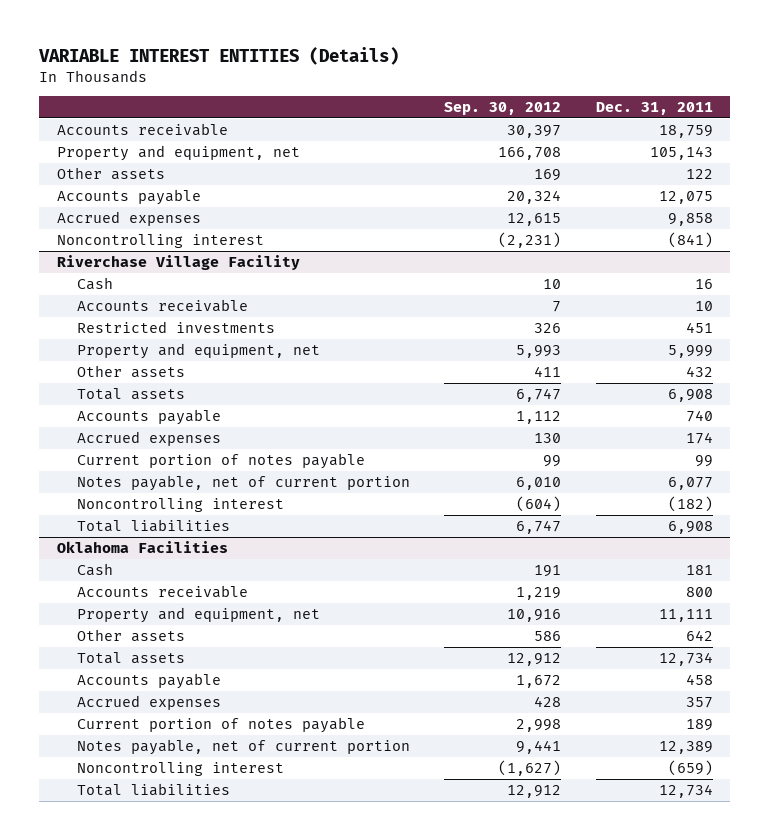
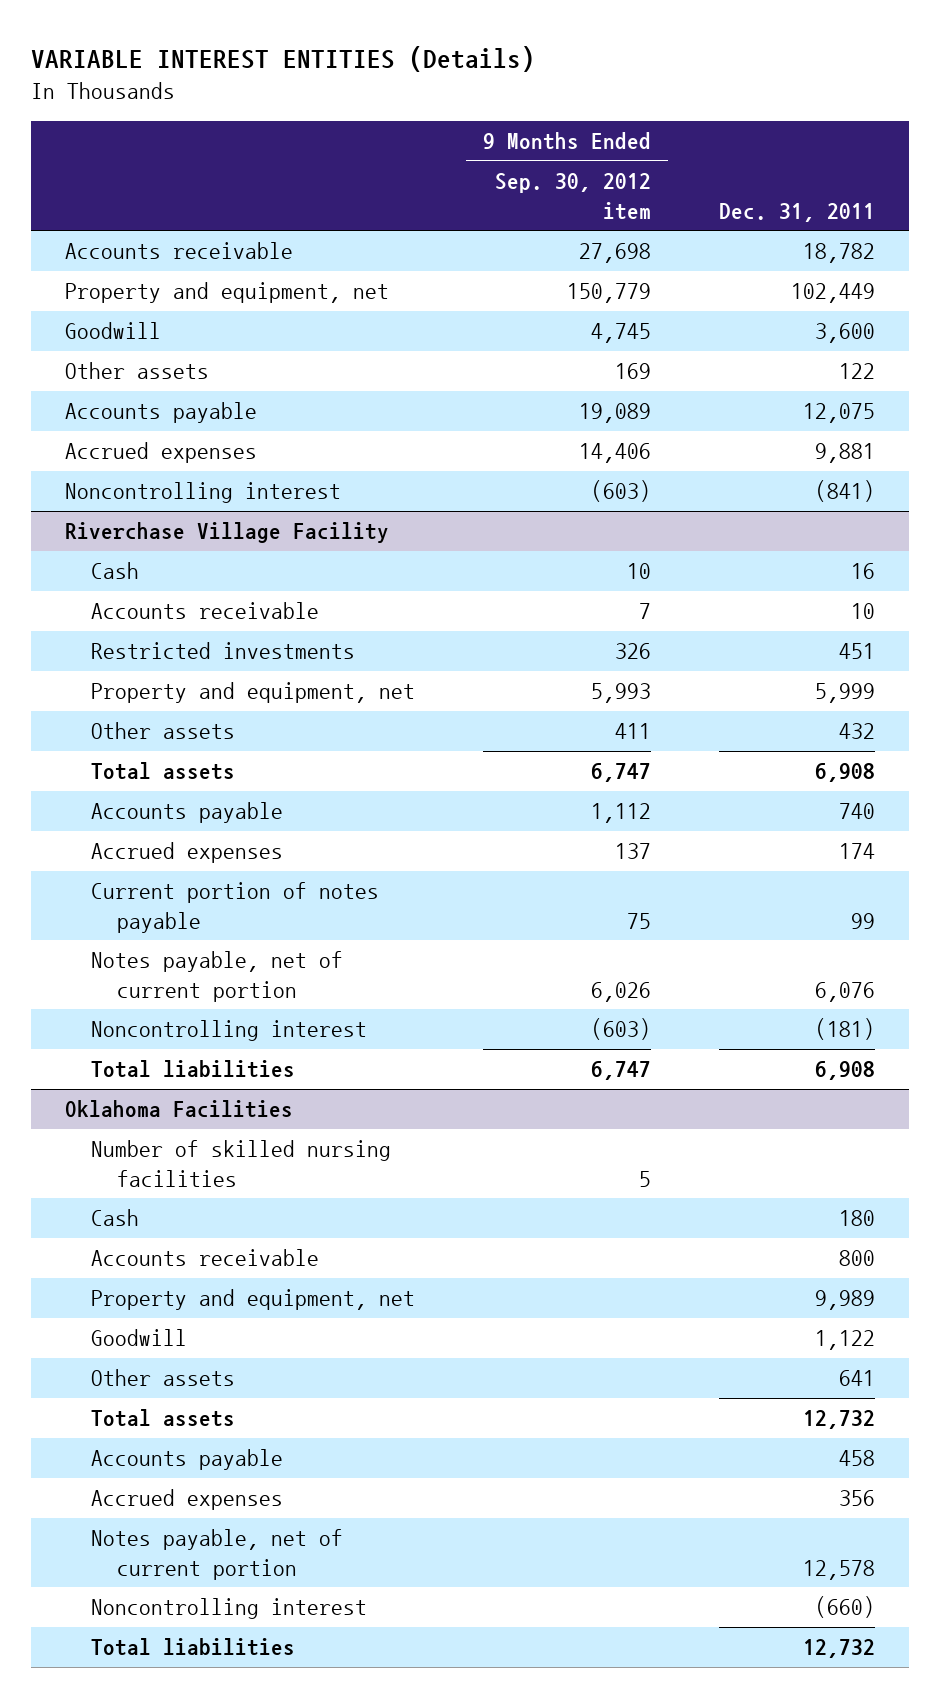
- | Sep. 30, 2012 | Dec. 31, 2011
+ | 9 Months Ended Sep. 30, 2012 item | Dec. 31, 2011
- Accounts receivable | 30,397 | 18,759
- Property and equipment, net | 166,708 | 105,143
+ Accounts receivable | 27,698 | 18,782
+ Property and equipment, net | 150,779 | 102,449
+ Goodwill | 4,745 | 3,600
- Accrued expenses | 12,615 | 9,858
+ Accrued expenses | 14,406 | 9,881
@ Riverchase Village Facility
- Notes payable, net of current portion | 6,010 | 6,077
- Noncontrolling interest | (604) | (182)
+ Notes payable, net of current portion | 6,026 | 6,076
+ Noncontrolling interest | (603) | (181)
@ Oklahoma Facilities
- Cash | 191 | 181
+ Number of skilled nursing facilities | 5 |
+ Cash | | 180
- Property and equipment, net | 10,916 | 11,111
- Other assets | 586 | 642
- Total assets | 12,912 | 12,734
+ Property and equipment, net | | 9,989
+ Goodwill | | 1,122
+ Other assets | | 641
+ Total assets | | 12,732
- Accrued expenses | 428 | 357
- Current portion of notes payable | 2,998 | 189
- Notes payable, net of current portion | 9,441 | 12,389
- Noncontrolling interest | (1,627) | (659)
- Total liabilities | 12,912 | 12,734
+ Accrued expenses | | 356
+ Notes payable, net of current portion | | 12,578
+ Noncontrolling interest | | (660)
+ Total liabilities | | 12,732

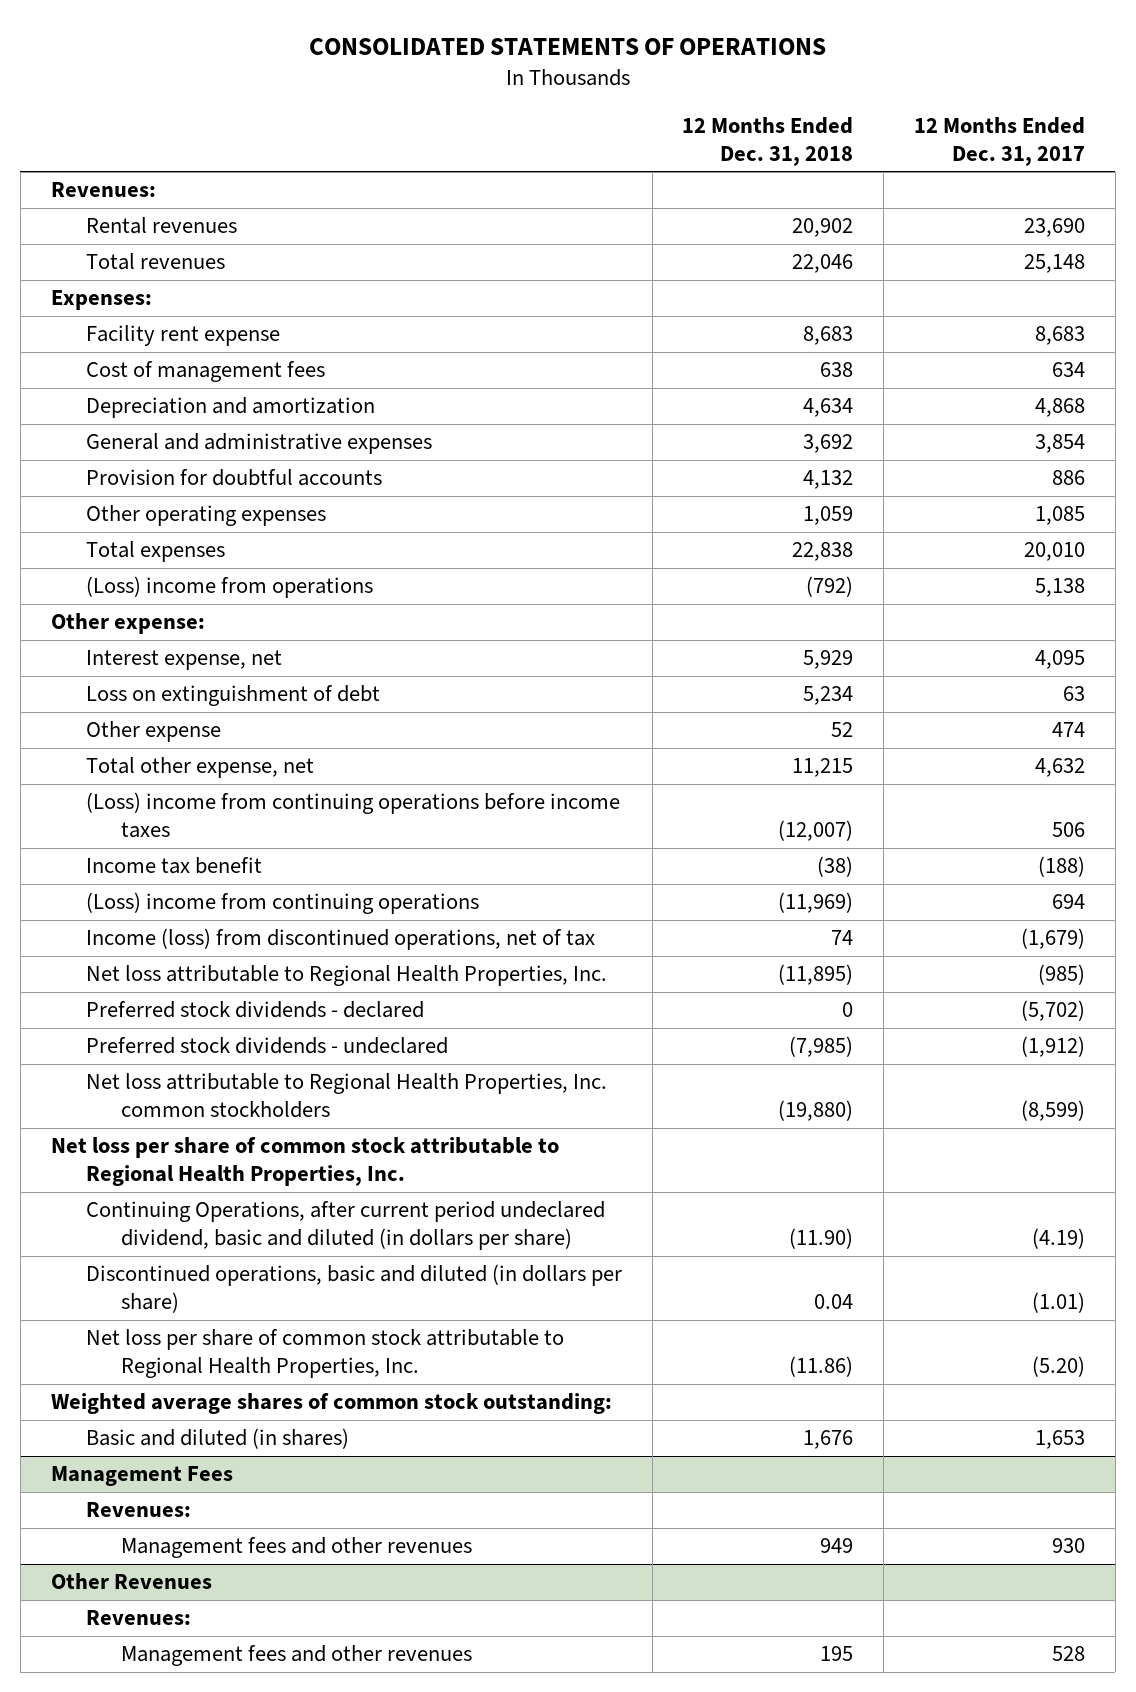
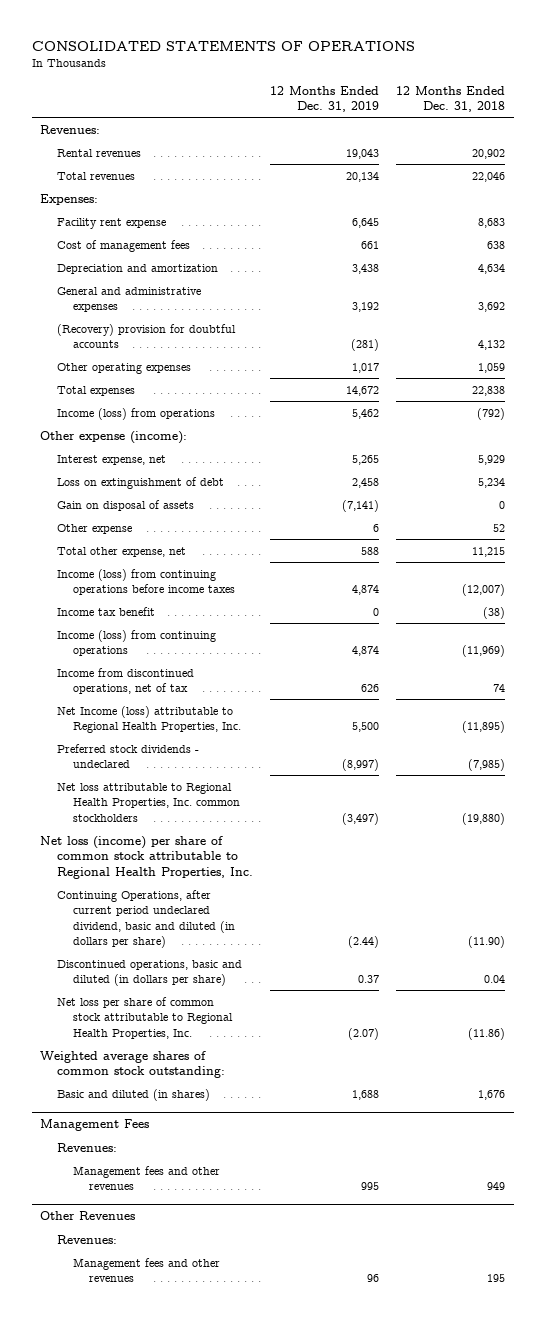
- | 12 Months Ended Dec. 31, 2018 | 12 Months Ended Dec. 31, 2017
+ | 12 Months Ended Dec. 31, 2019 | 12 Months Ended Dec. 31, 2018
- Provision for doubtful accounts | 4,132 | 886
+ (Recovery) provision for doubtful accounts | (281) | 4,132
- (Loss) income from operations | (792) | 5,138
- Other expense:
+ Income (loss) from operations | 5,462 | (792)
+ Other expense (income):
+ Gain on disposal of assets | (7,141) | 0
- (Loss) income from continuing operations before income taxes | (12,007) | 506
+ Income (loss) from continuing operations before income taxes | 4,874 | (12,007)
- (Loss) income from continuing operations | (11,969) | 694
- Income (loss) from discontinued operations, net of tax | 74 | (1,679)
- Net loss attributable to Regional Health Properties, Inc. | (11,895) | (985)
- Preferred stock dividends - declared | 0 | (5,702)
+ Income (loss) from continuing operations | 4,874 | (11,969)
+ Income from discontinued operations, net of tax | 626 | 74
+ Net Income (loss) attributable to Regional Health Properties, Inc. | 5,500 | (11,895)
- Net loss per share of common stock attributable to Regional Health Properties, Inc.
+ Net loss (income) per share of common stock attributable to Regional Health Properties, Inc.

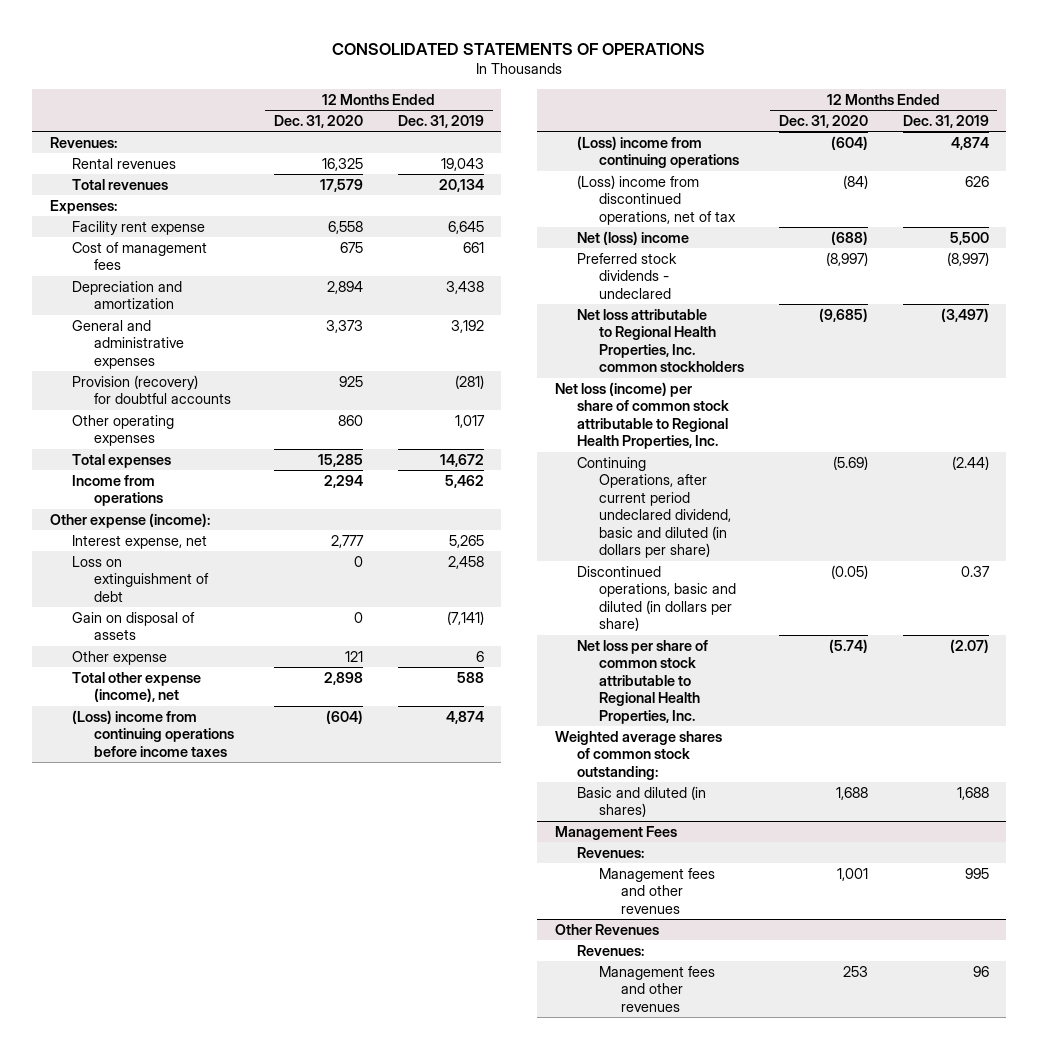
- | 12 Months Ended Dec. 31, 2019 | 12 Months Ended Dec. 31, 2018
+ | 12 Months Ended Dec. 31, 2020 | 12 Months Ended Dec. 31, 2019
- (Recovery) provision for doubtful accounts | (281) | 4,132
+ Provision (recovery) for doubtful accounts | 925 | (281)
- Income (loss) from operations | 5,462 | (792)
+ Income from operations | 2,294 | 5,462
- Total other expense, net | 588 | 11,215
- Income (loss) from continuing operations before income taxes | 4,874 | (12,007)
- Income tax benefit | 0 | (38)
- Income (loss) from continuing operations | 4,874 | (11,969)
- Income from discontinued operations, net of tax | 626 | 74
- Net Income (loss) attributable to Regional Health Properties, Inc. | 5,500 | (11,895)
+ Total other expense (income), net | 2,898 | 588
+ (Loss) income from continuing operations before income taxes | (604) | 4,874
+ (Loss) income from continuing operations | (604) | 4,874
+ (Loss) income from discontinued operations, net of tax | (84) | 626
+ Net (loss) income | (688) | 5,500

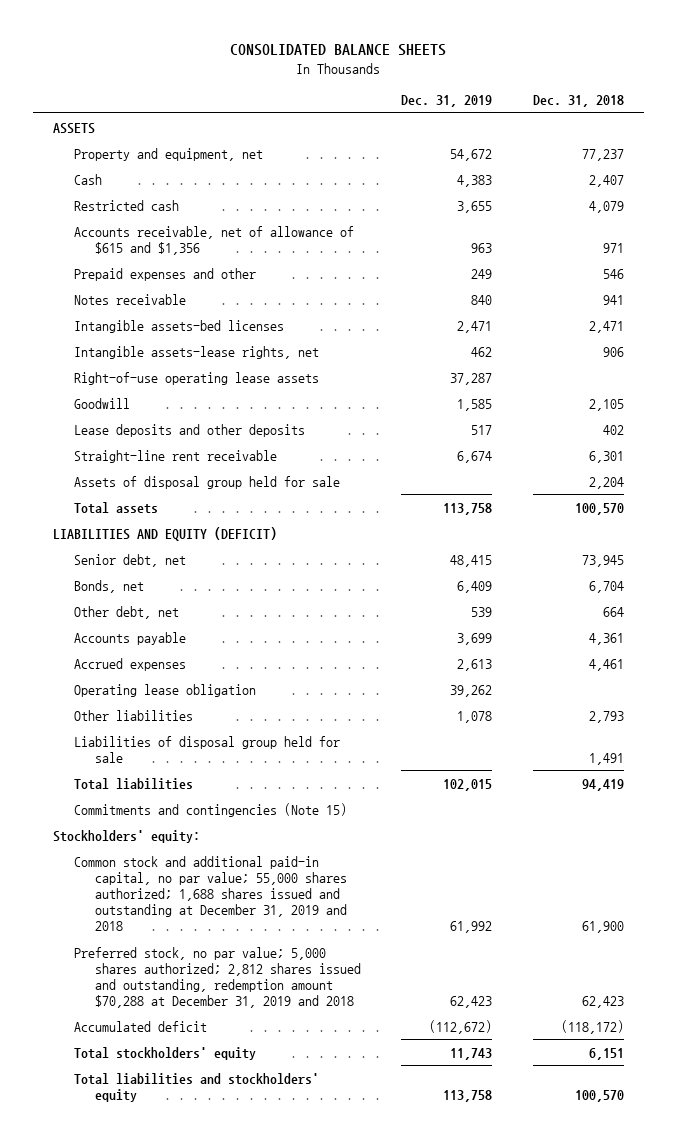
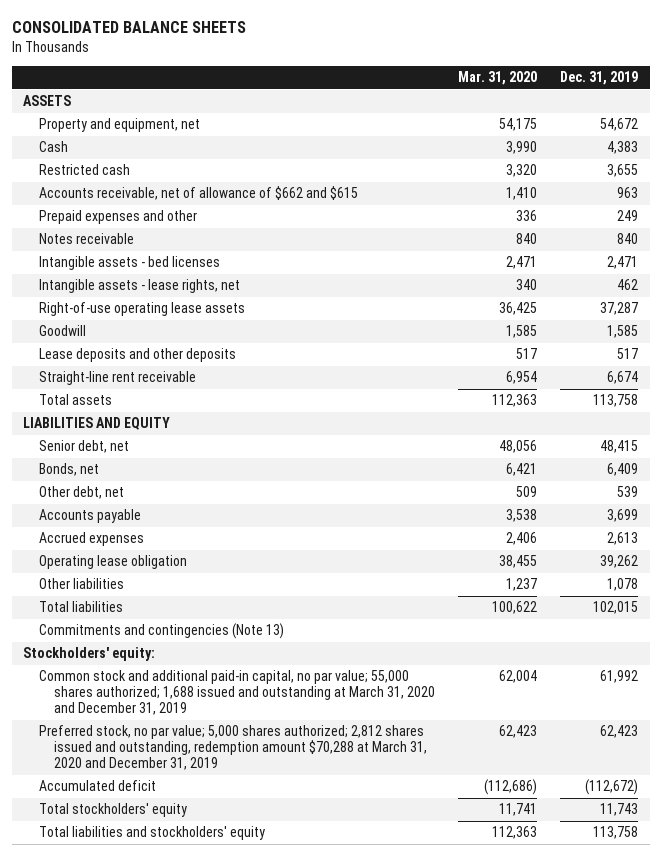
- | Dec. 31, 2019 | Dec. 31, 2018
+ | Mar. 31, 2020 | Dec. 31, 2019
- Accounts receivable, net of allowance of $615 and $1,356 | 963 | 971
+ Accounts receivable, net of allowance of $662 and $615 | 1,410 | 963
- Intangible assets-bed licenses | 2,471 | 2,471
- Intangible assets-lease rights, net | 462 | 906
+ Intangible assets - bed licenses | 2,471 | 2,471
+ Intangible assets - lease rights, net | 340 | 462
- Assets of disposal group held for sale | | 2,204
- LIABILITIES AND EQUITY (DEFICIT)
+ LIABILITIES AND EQUITY
- Liabilities of disposal group held for sale | | 1,491
- Commitments and contingencies (Note 15)
+ Commitments and contingencies (Note 13)
- Common stock and additional paid-in capital, no par value; 55,000 shares authorized; 1,688 shares issued and outstanding at December 31, 2019 and 2018 | 61,992 | 61,900
- Preferred stock, no par value; 5,000 shares authorized; 2,812 shares issued and outstanding, redemption amount $70,288 at December 31, 2019 and 2018 | 62,423 | 62,423
+ Common stock and additional paid-in capital, no par value; 55,000 shares authorized; 1,688 issued and outstanding at March 31, 2020 and December 31, 2019 | 62,004 | 61,992
+ Preferred stock, no par value; 5,000 shares authorized; 2,812 shares issued and outstanding, redemption amount $70,288 at March 31, 2020 and December 31, 2019 | 62,423 | 62,423

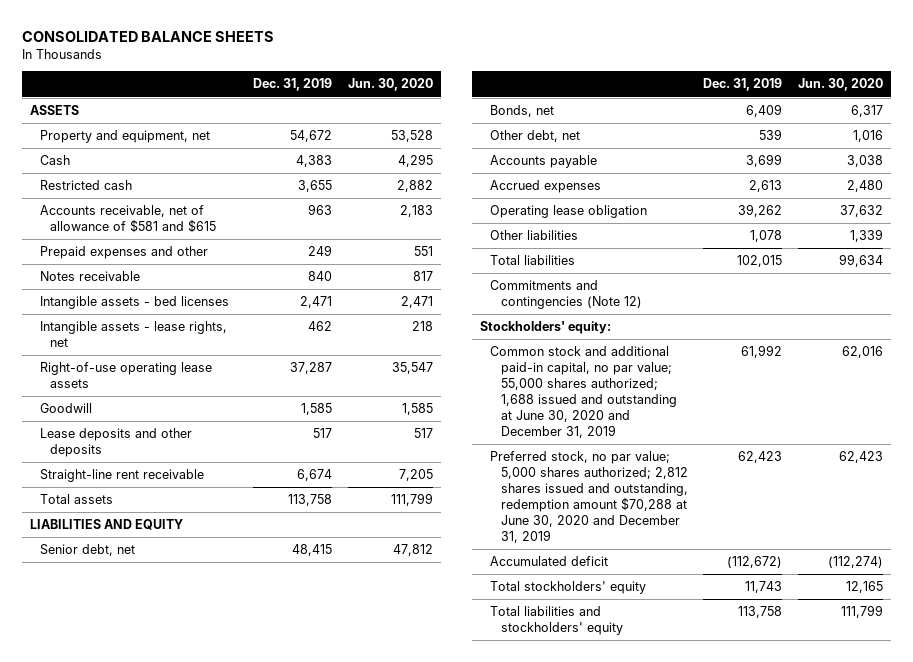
- | Mar. 31, 2020 | Dec. 31, 2019
+ | Dec. 31, 2019 | Jun. 30, 2020
- Accounts receivable, net of allowance of $662 and $615 | 1,410 | 963
+ Accounts receivable, net of allowance of $581 and $615 | 963 | 2,183
- Commitments and contingencies (Note 13)
+ Commitments and contingencies (Note 12)
- Common stock and additional paid-in capital, no par value; 55,000 shares authorized; 1,688 issued and outstanding at March 31, 2020 and December 31, 2019 | 62,004 | 61,992
- Preferred stock, no par value; 5,000 shares authorized; 2,812 shares issued and outstanding, redemption amount $70,288 at March 31, 2020 and December 31, 2019 | 62,423 | 62,423
+ Common stock and additional paid-in capital, no par value; 55,000 shares authorized; 1,688 issued and outstanding at June 30, 2020 and December 31, 2019 | 61,992 | 62,016
+ Preferred stock, no par value; 5,000 shares authorized; 2,812 shares issued and outstanding, redemption amount $70,288 at June 30, 2020 and December 31, 2019 | 62,423 | 62,423

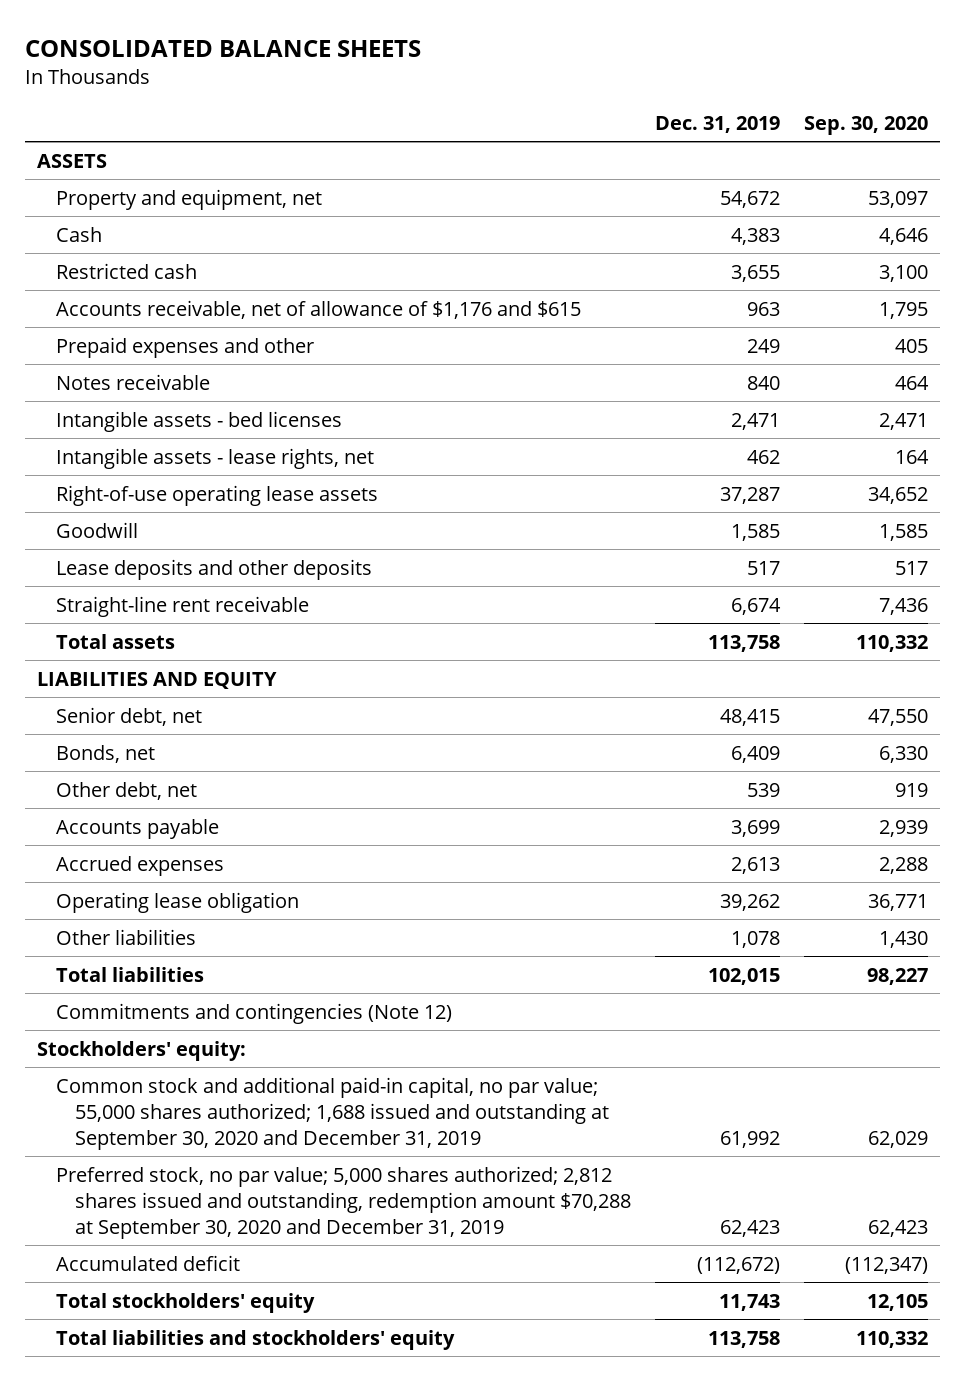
- | Dec. 31, 2019 | Jun. 30, 2020
+ | Dec. 31, 2019 | Sep. 30, 2020
- Accounts receivable, net of allowance of $581 and $615 | 963 | 2,183
+ Accounts receivable, net of allowance of $1,176 and $615 | 963 | 1,795
- Common stock and additional paid-in capital, no par value; 55,000 shares authorized; 1,688 issued and outstanding at June 30, 2020 and December 31, 2019 | 61,992 | 62,016
- Preferred stock, no par value; 5,000 shares authorized; 2,812 shares issued and outstanding, redemption amount $70,288 at June 30, 2020 and December 31, 2019 | 62,423 | 62,423
+ Common stock and additional paid-in capital, no par value; 55,000 shares authorized; 1,688 issued and outstanding at September 30, 2020 and December 31, 2019 | 61,992 | 62,029
+ Preferred stock, no par value; 5,000 shares authorized; 2,812 shares issued and outstanding, redemption amount $70,288 at September 30, 2020 and December 31, 2019 | 62,423 | 62,423

